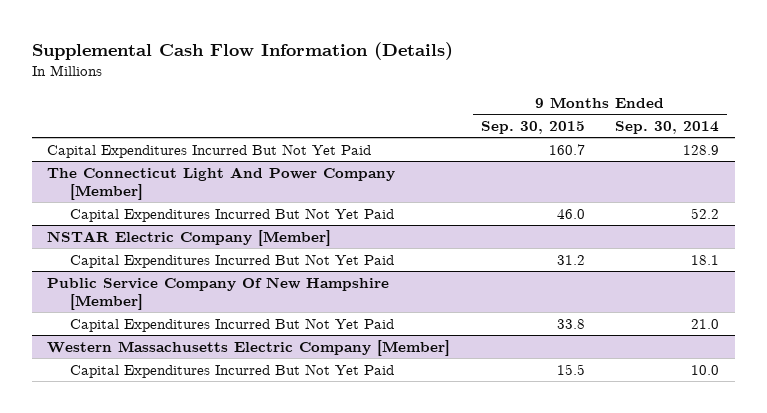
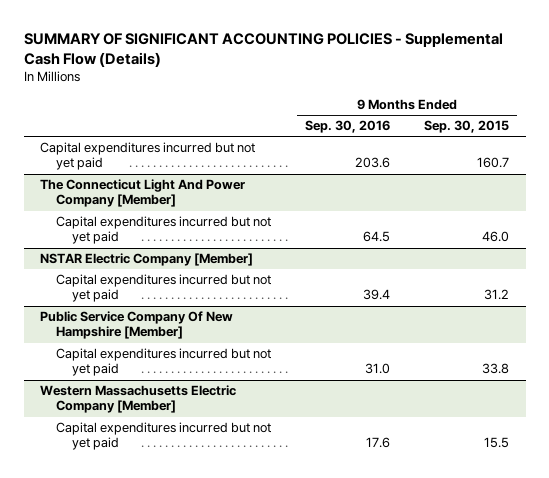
- Supplemental Cash Flow Information (Details)
+ SUMMARY OF SIGNIFICANT ACCOUNTING POLICIES - Supplemental Cash Flow (Details)
- | 9 Months Ended Sep. 30, 2015 | 9 Months Ended Sep. 30, 2014
+ | 9 Months Ended Sep. 30, 2016 | 9 Months Ended Sep. 30, 2015
- Capital Expenditures Incurred But Not Yet Paid | 160.7 | 128.9
+ Capital expenditures incurred but not yet paid | 203.6 | 160.7
@ The Connecticut Light And Power Company [Member]
- Capital Expenditures Incurred But Not Yet Paid | 46.0 | 52.2
+ Capital expenditures incurred but not yet paid | 64.5 | 46.0
@ NSTAR Electric Company [Member]
- Capital Expenditures Incurred But Not Yet Paid | 31.2 | 18.1
+ Capital expenditures incurred but not yet paid | 39.4 | 31.2
@ Public Service Company Of New Hampshire [Member]
- Capital Expenditures Incurred But Not Yet Paid | 33.8 | 21.0
+ Capital expenditures incurred but not yet paid | 31.0 | 33.8
@ Western Massachusetts Electric Company [Member]
- Capital Expenditures Incurred But Not Yet Paid | 15.5 | 10.0
+ Capital expenditures incurred but not yet paid | 17.6 | 15.5

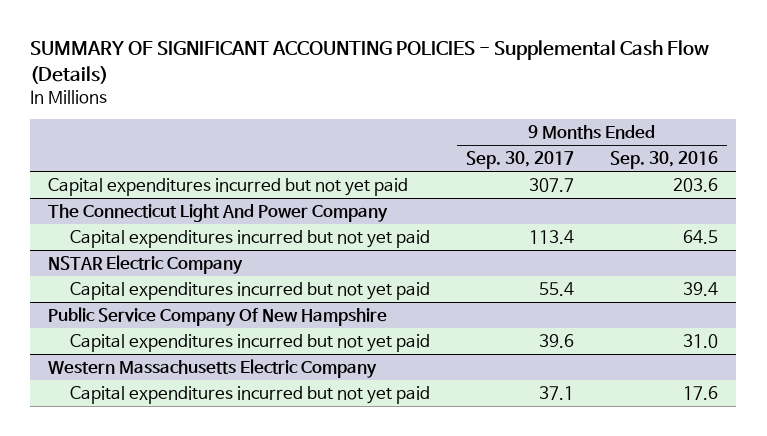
- | 9 Months Ended Sep. 30, 2016 | 9 Months Ended Sep. 30, 2015
+ | 9 Months Ended Sep. 30, 2017 | 9 Months Ended Sep. 30, 2016
- The Connecticut Light And Power Company [Member]
+ The Connecticut Light And Power Company
- NSTAR Electric Company [Member]
+ NSTAR Electric Company
- Public Service Company Of New Hampshire [Member]
+ Public Service Company Of New Hampshire
- Western Massachusetts Electric Company [Member]
+ Western Massachusetts Electric Company

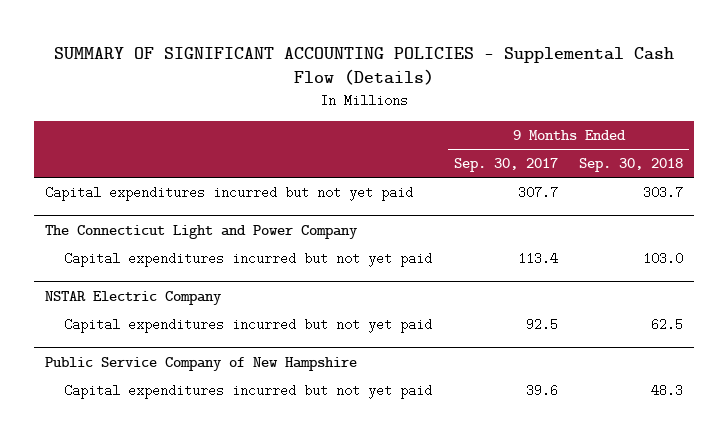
- | 9 Months Ended Sep. 30, 2017 | 9 Months Ended Sep. 30, 2016
+ | 9 Months Ended Sep. 30, 2017 | 9 Months Ended Sep. 30, 2018
- The Connecticut Light And Power Company
+ The Connecticut Light and Power Company
@ NSTAR Electric Company
- Capital expenditures incurred but not yet paid | 55.4 | 39.4
- Public Service Company Of New Hampshire
@ NSTAR Electric Company
+ Capital expenditures incurred but not yet paid | 92.5 | 62.5
+ Public Service Company of New Hampshire
- Western Massachusetts Electric Company
- Capital expenditures incurred but not yet paid | 37.1 | 17.6

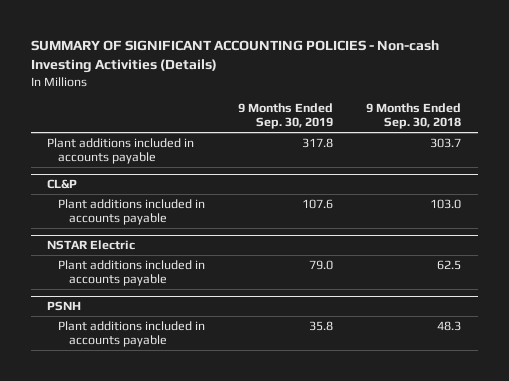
- SUMMARY OF SIGNIFICANT ACCOUNTING POLICIES - Supplemental Cash Flow (Details)
+ SUMMARY OF SIGNIFICANT ACCOUNTING POLICIES - Non-cash Investing Activities (Details)
- | 9 Months Ended Sep. 30, 2017 | 9 Months Ended Sep. 30, 2018
+ | 9 Months Ended Sep. 30, 2019 | 9 Months Ended Sep. 30, 2018
- Capital expenditures incurred but not yet paid | 307.7 | 303.7
- The Connecticut Light and Power Company
- Capital expenditures incurred but not yet paid | 113.4 | 103.0
- NSTAR Electric Company
- Capital expenditures incurred but not yet paid | 92.5 | 62.5
- Public Service Company of New Hampshire
- Capital expenditures incurred but not yet paid | 39.6 | 48.3
+ Plant additions included in accounts payable | 317.8 | 303.7
+ CL&P
+ Plant additions included in accounts payable | 107.6 | 103.0
+ NSTAR Electric
+ Plant additions included in accounts payable | 79.0 | 62.5
+ PSNH
+ Plant additions included in accounts payable | 35.8 | 48.3

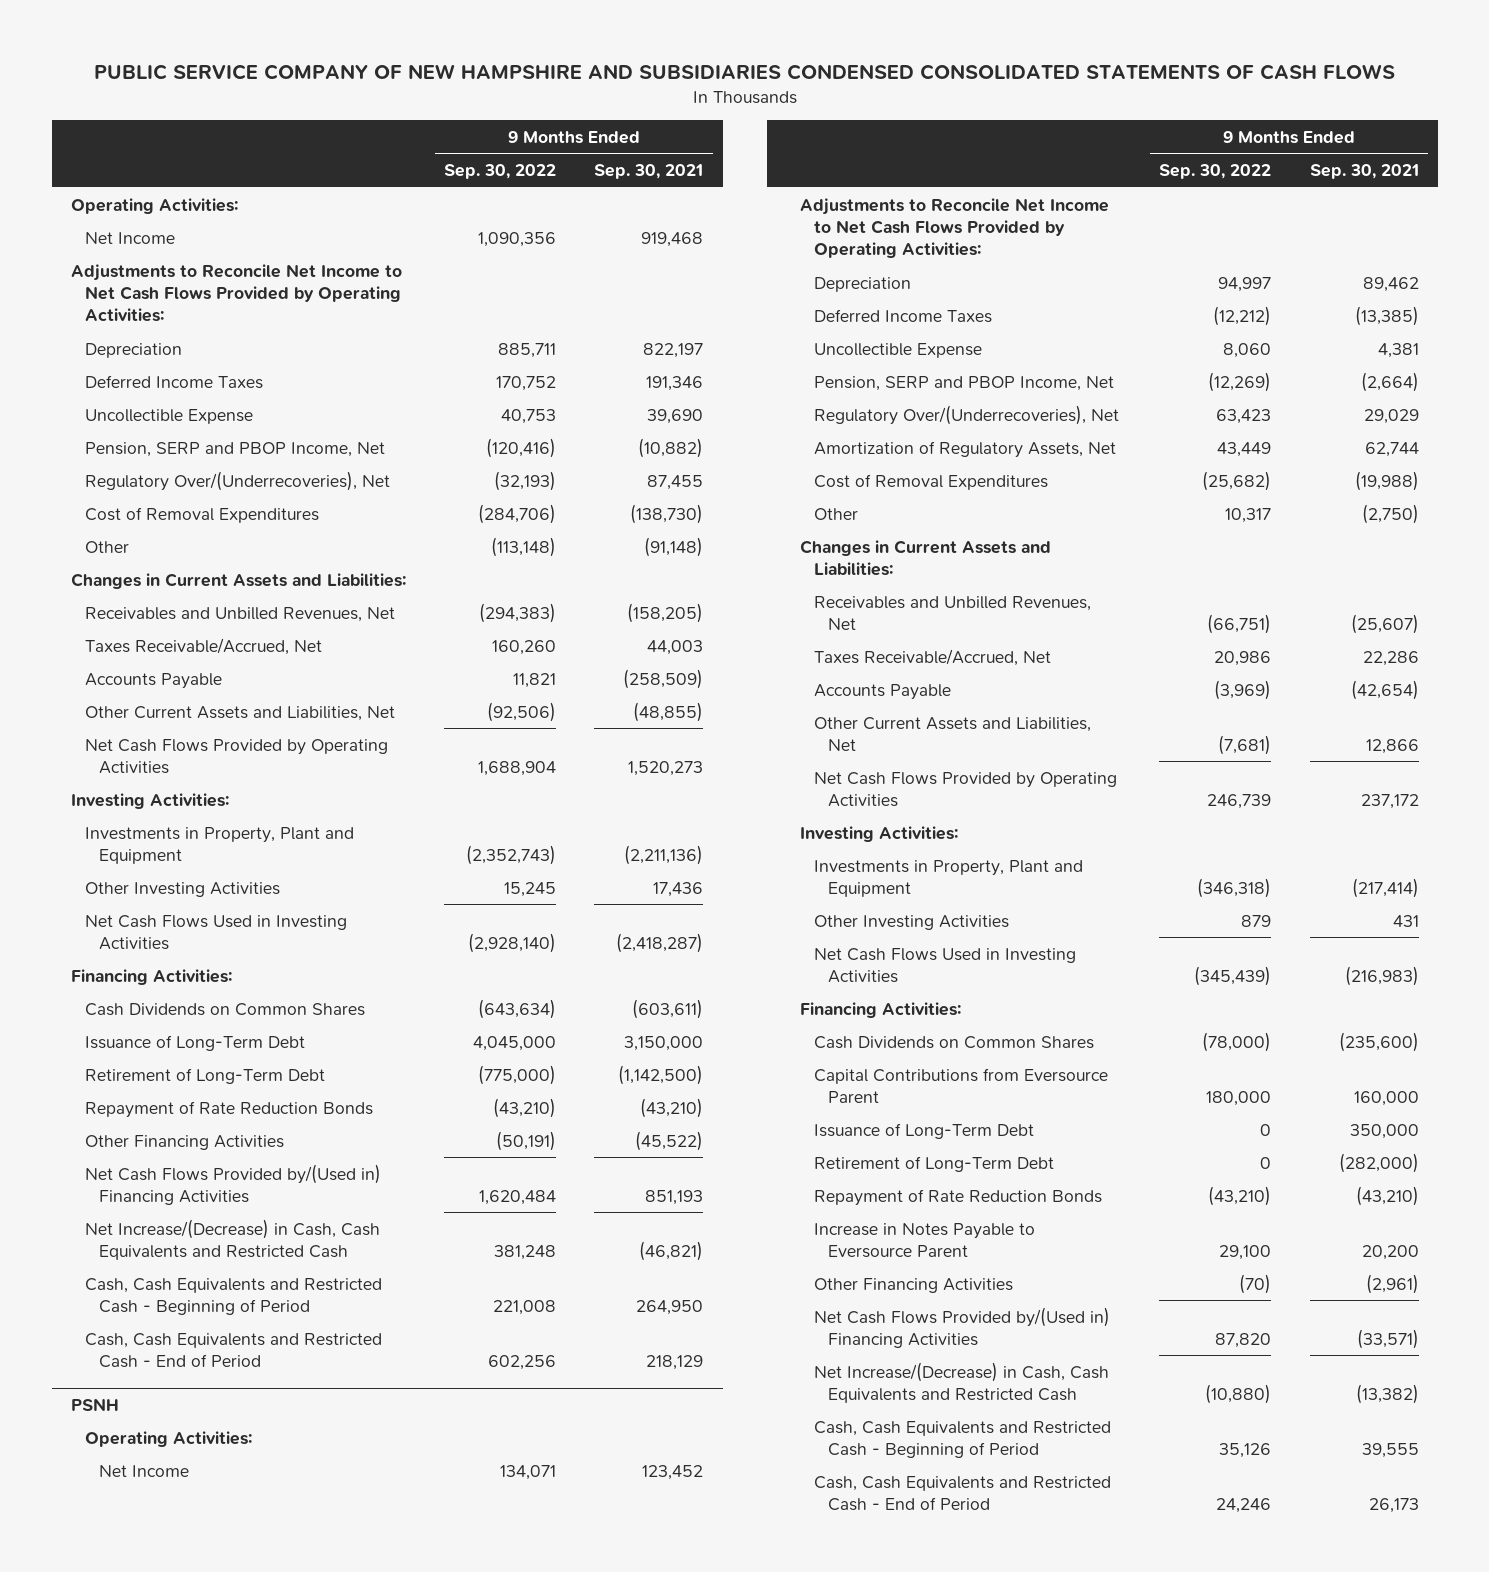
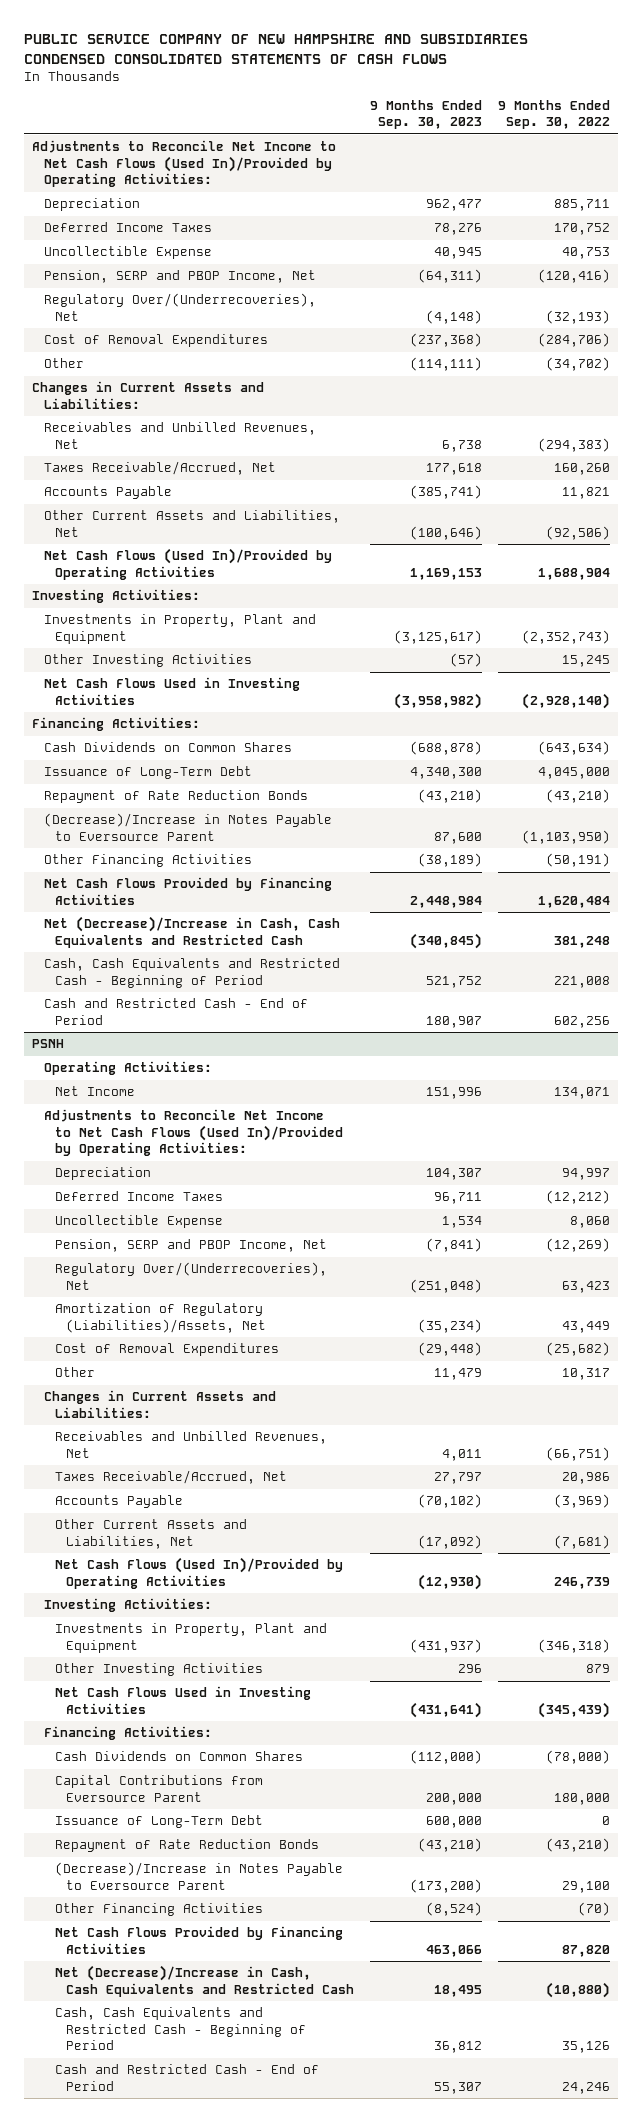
- | 9 Months Ended Sep. 30, 2022 | 9 Months Ended Sep. 30, 2021
+ | 9 Months Ended Sep. 30, 2023 | 9 Months Ended Sep. 30, 2022
- Operating Activities:
- Net Income | 1,090,356 | 919,468
- Adjustments to Reconcile Net Income to Net Cash Flows Provided by Operating Activities:
+ Adjustments to Reconcile Net Income to Net Cash Flows (Used In)/Provided by Operating Activities:
- Other | (113,148) | (91,148)
+ Other | (114,111) | (34,702)
- Net Cash Flows Provided by Operating Activities | 1,688,904 | 1,520,273
+ Net Cash Flows (Used In)/Provided by Operating Activities | 1,169,153 | 1,688,904
- Retirement of Long-Term Debt | (775,000) | (1,142,500)
+ (Decrease)/Increase in Notes Payable to Eversource Parent | 87,600 | (1,103,950)
- Net Cash Flows Provided by/(Used in) Financing Activities | 1,620,484 | 851,193
- Net Increase/(Decrease) in Cash, Cash Equivalents and Restricted Cash | 381,248 | (46,821)
+ Net Cash Flows Provided by Financing Activities | 2,448,984 | 1,620,484
+ Net (Decrease)/Increase in Cash, Cash Equivalents and Restricted Cash | (340,845) | 381,248
- Cash, Cash Equivalents and Restricted Cash - End of Period | 602,256 | 218,129
+ Cash and Restricted Cash - End of Period | 180,907 | 602,256
@ PSNH
- Adjustments to Reconcile Net Income to Net Cash Flows Provided by Operating Activities:
+ Adjustments to Reconcile Net Income to Net Cash Flows (Used In)/Provided by Operating Activities:
- Amortization of Regulatory Assets, Net | 43,449 | 62,744
+ Amortization of Regulatory (Liabilities)/Assets, Net | (35,234) | 43,449
- Net Cash Flows Provided by Operating Activities | 246,739 | 237,172
+ Net Cash Flows (Used In)/Provided by Operating Activities | (12,930) | 246,739
- Retirement of Long-Term Debt | 0 | (282,000)
- Increase in Notes Payable to Eversource Parent | 29,100 | 20,200
+ (Decrease)/Increase in Notes Payable to Eversource Parent | (173,200) | 29,100
- Net Cash Flows Provided by/(Used in) Financing Activities | 87,820 | (33,571)
- Net Increase/(Decrease) in Cash, Cash Equivalents and Restricted Cash | (10,880) | (13,382)
+ Net Cash Flows Provided by Financing Activities | 463,066 | 87,820
+ Net (Decrease)/Increase in Cash, Cash Equivalents and Restricted Cash | 18,495 | (10,880)
- Cash, Cash Equivalents and Restricted Cash - End of Period | 24,246 | 26,173
+ Cash and Restricted Cash - End of Period | 55,307 | 24,246

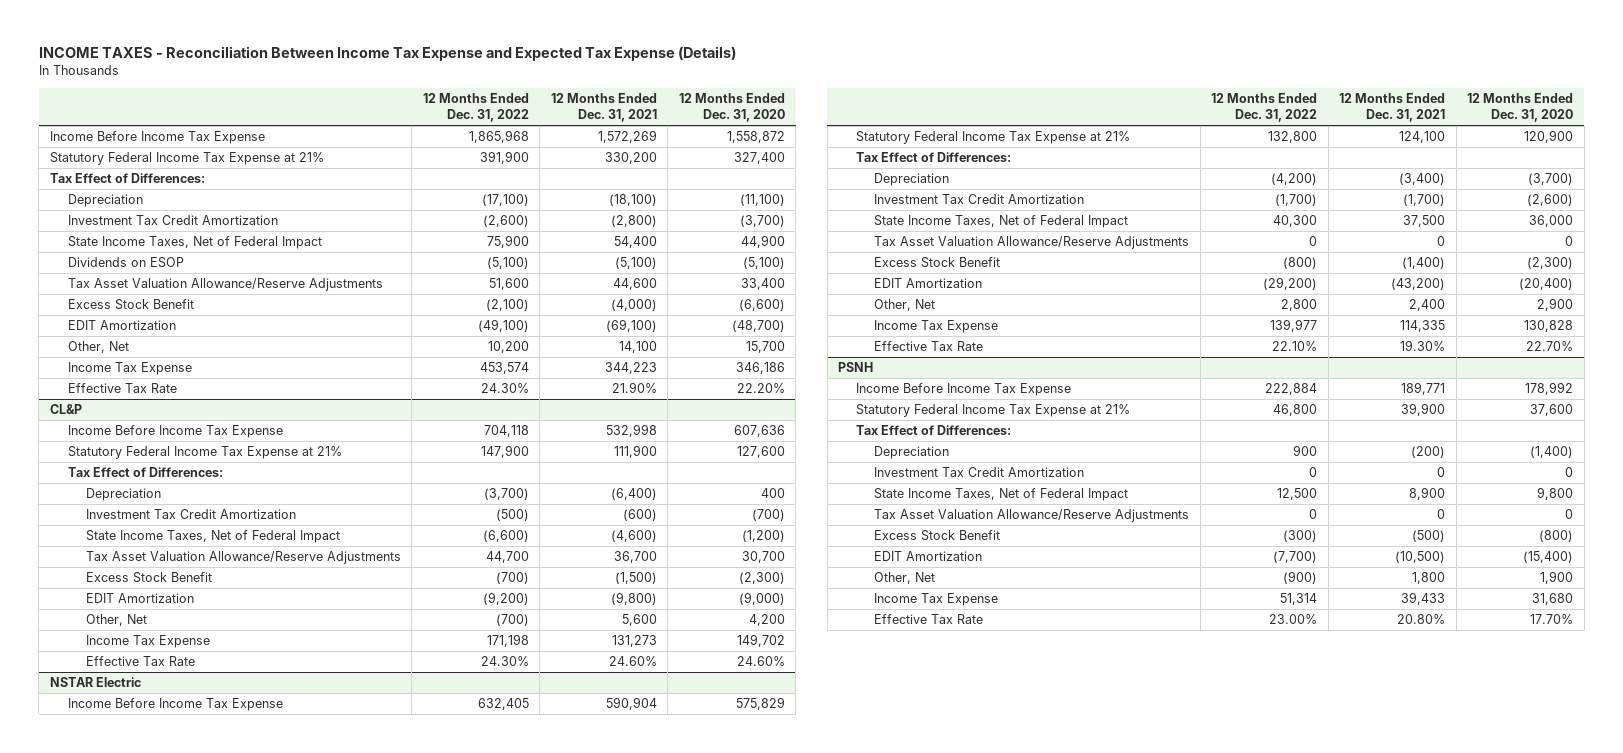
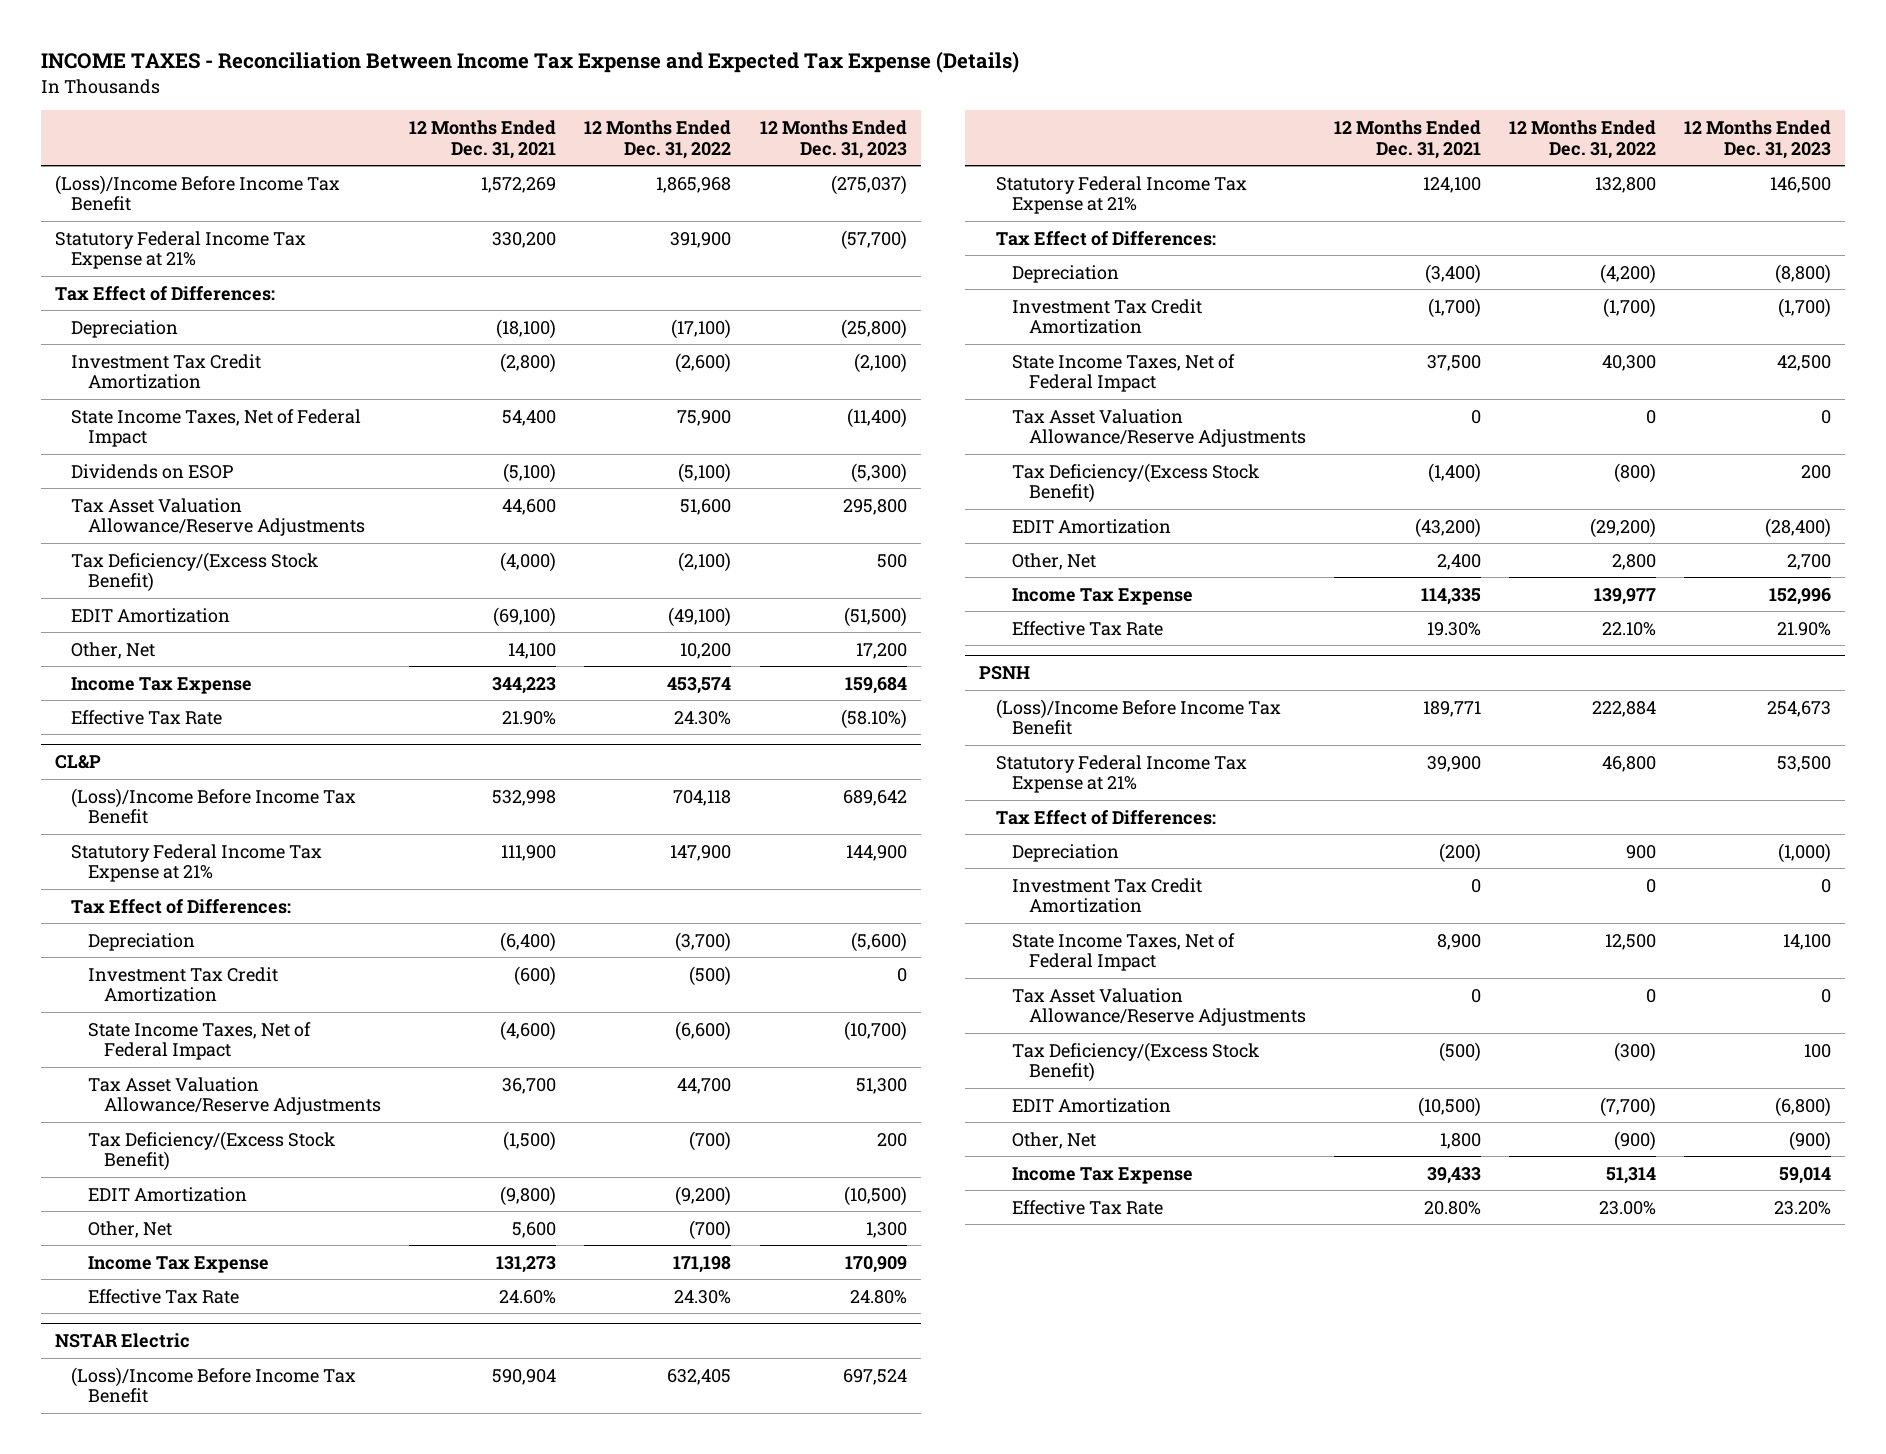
- | 12 Months Ended Dec. 31, 2022 | 12 Months Ended Dec. 31, 2021 | 12 Months Ended Dec. 31, 2020
+ | 12 Months Ended Dec. 31, 2021 | 12 Months Ended Dec. 31, 2022 | 12 Months Ended Dec. 31, 2023
- Income Before Income Tax Expense | 1,865,968 | 1,572,269 | 1,558,872
+ (Loss)/Income Before Income Tax Benefit | 1,572,269 | 1,865,968 | (275,037)
- Excess Stock Benefit | (2,100) | (4,000) | (6,600)
+ Tax Deficiency/(Excess Stock Benefit) | (4,000) | (2,100) | 500
@ CL&P
- Income Before Income Tax Expense | 704,118 | 532,998 | 607,636
+ (Loss)/Income Before Income Tax Benefit | 532,998 | 704,118 | 689,642
- Excess Stock Benefit | (700) | (1,500) | (2,300)
+ Tax Deficiency/(Excess Stock Benefit) | (1,500) | (700) | 200
@ NSTAR Electric
- Income Before Income Tax Expense | 632,405 | 590,904 | 575,829
+ (Loss)/Income Before Income Tax Benefit | 590,904 | 632,405 | 697,524
- Excess Stock Benefit | (800) | (1,400) | (2,300)
+ Tax Deficiency/(Excess Stock Benefit) | (1,400) | (800) | 200
@ PSNH
- Income Before Income Tax Expense | 222,884 | 189,771 | 178,992
+ (Loss)/Income Before Income Tax Benefit | 189,771 | 222,884 | 254,673
- Excess Stock Benefit | (300) | (500) | (800)
+ Tax Deficiency/(Excess Stock Benefit) | (500) | (300) | 100

